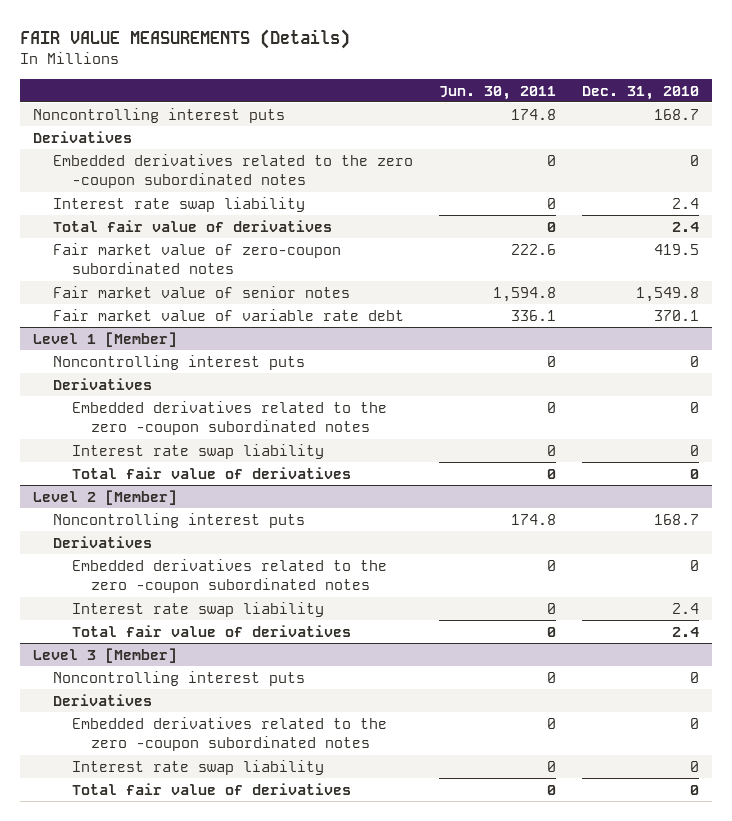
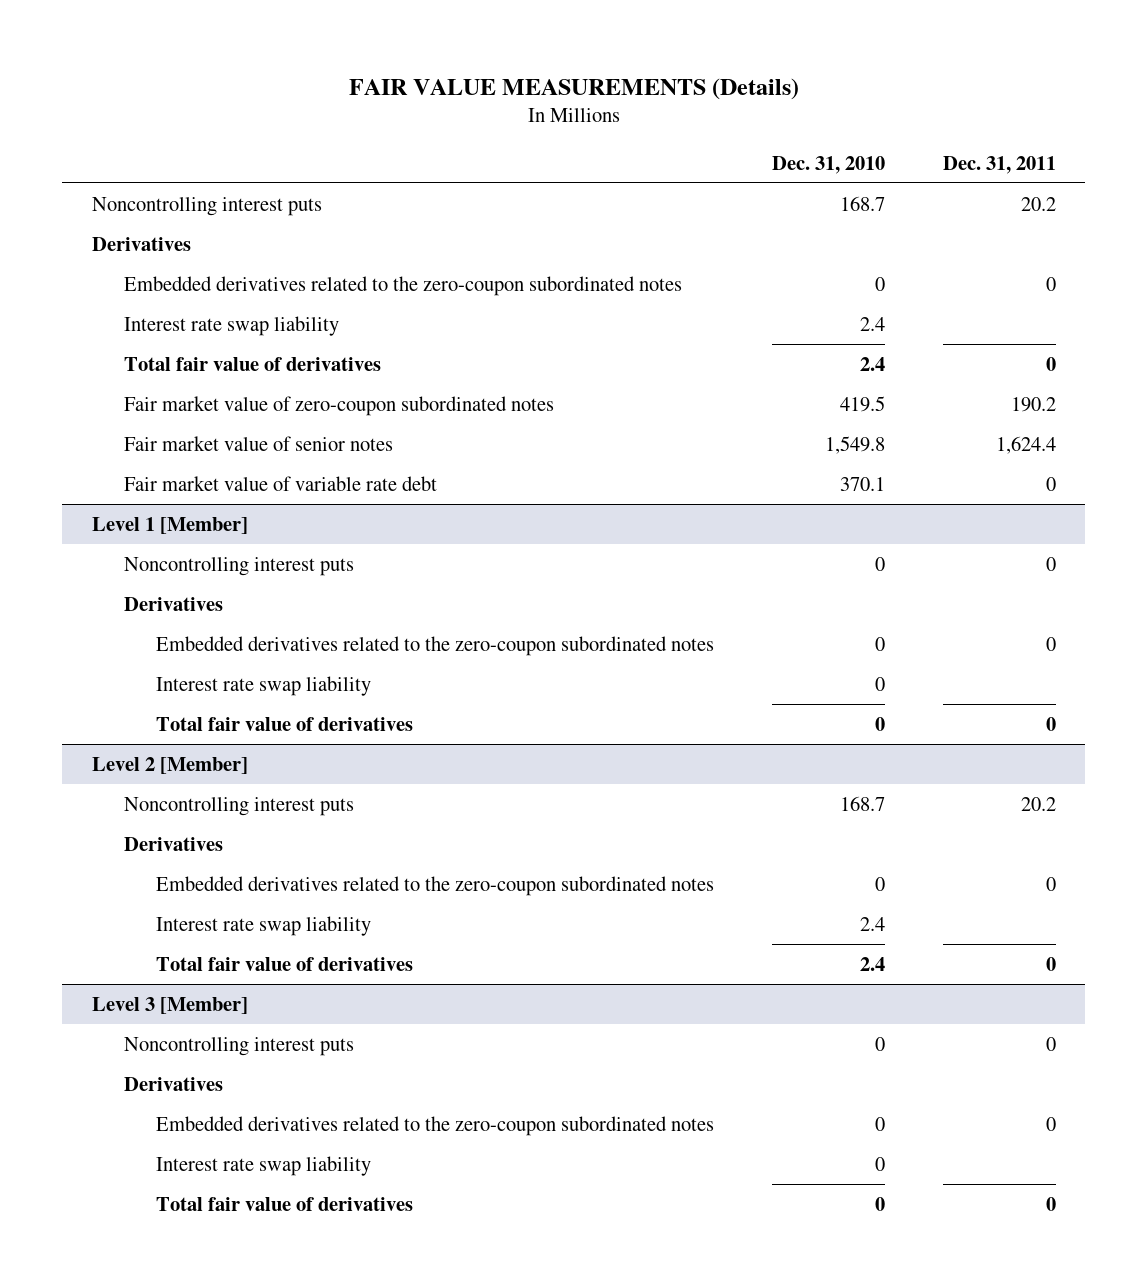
- | Jun. 30, 2011 | Dec. 31, 2010
+ | Dec. 31, 2010 | Dec. 31, 2011
- Embedded derivatives related to the zero -coupon subordinated notes | 0 | 0
+ Embedded derivatives related to the zero-coupon subordinated notes | 0 | 0
@ Level 1 [Member]
- Embedded derivatives related to the zero -coupon subordinated notes | 0 | 0
+ Embedded derivatives related to the zero-coupon subordinated notes | 0 | 0
@ Level 2 [Member]
- Embedded derivatives related to the zero -coupon subordinated notes | 0 | 0
+ Embedded derivatives related to the zero-coupon subordinated notes | 0 | 0
@ Level 3 [Member]
- Embedded derivatives related to the zero -coupon subordinated notes | 0 | 0
+ Embedded derivatives related to the zero-coupon subordinated notes | 0 | 0

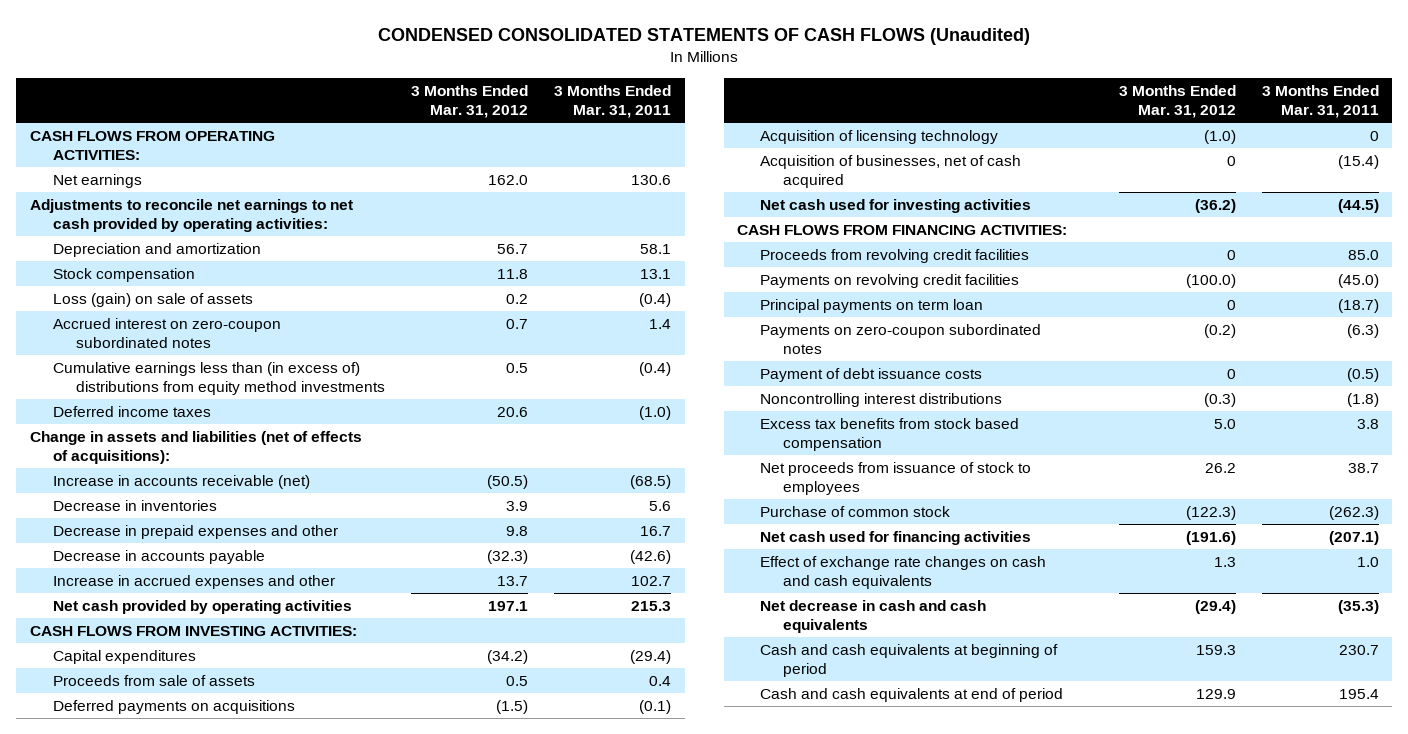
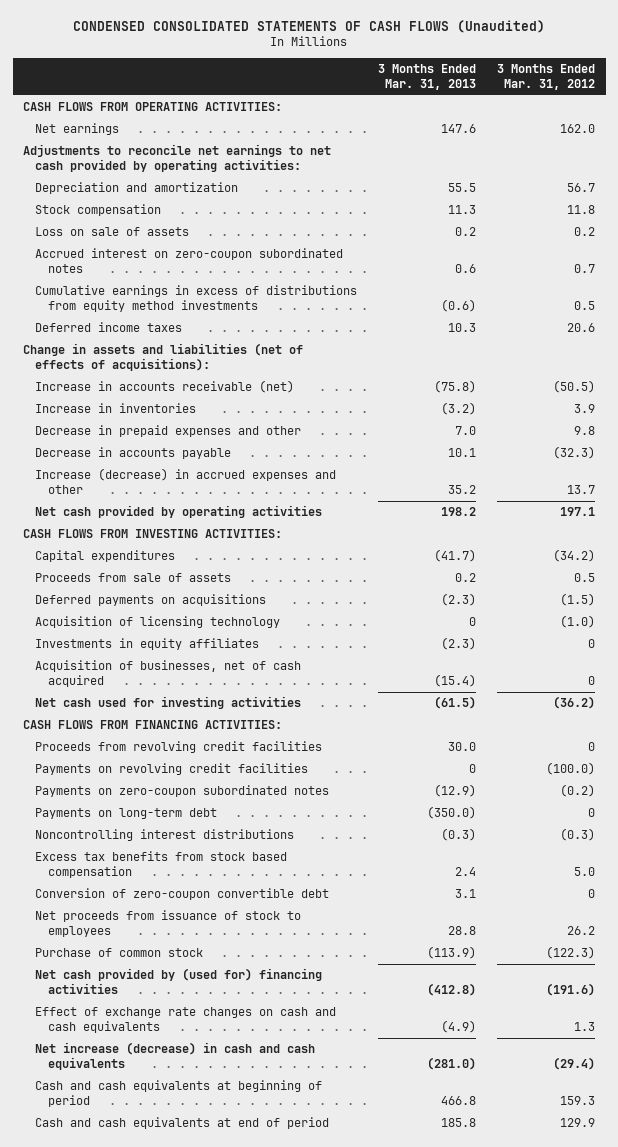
- | 3 Months Ended Mar. 31, 2012 | 3 Months Ended Mar. 31, 2011
+ | 3 Months Ended Mar. 31, 2013 | 3 Months Ended Mar. 31, 2012
- Loss (gain) on sale of assets | 0.2 | (0.4)
+ Loss on sale of assets | 0.2 | 0.2
- Cumulative earnings less than (in excess of) distributions from equity method investments | 0.5 | (0.4)
+ Cumulative earnings in excess of distributions from equity method investments | (0.6) | 0.5
- Decrease in inventories | 3.9 | 5.6
+ Increase in inventories | (3.2) | 3.9
- Increase in accrued expenses and other | 13.7 | 102.7
+ Increase (decrease) in accrued expenses and other | 35.2 | 13.7
+ Investments in equity affiliates | (2.3) | 0
- Principal payments on term loan | 0 | (18.7)
- Payment of debt issuance costs | 0 | (0.5)
+ Payments on long-term debt | (350.0) | 0
+ Conversion of zero-coupon convertible debt | 3.1 | 0
- Net cash used for financing activities | (191.6) | (207.1)
+ Net cash provided by (used for) financing activities | (412.8) | (191.6)
- Net decrease in cash and cash equivalents | (29.4) | (35.3)
+ Net increase (decrease) in cash and cash equivalents | (281.0) | (29.4)

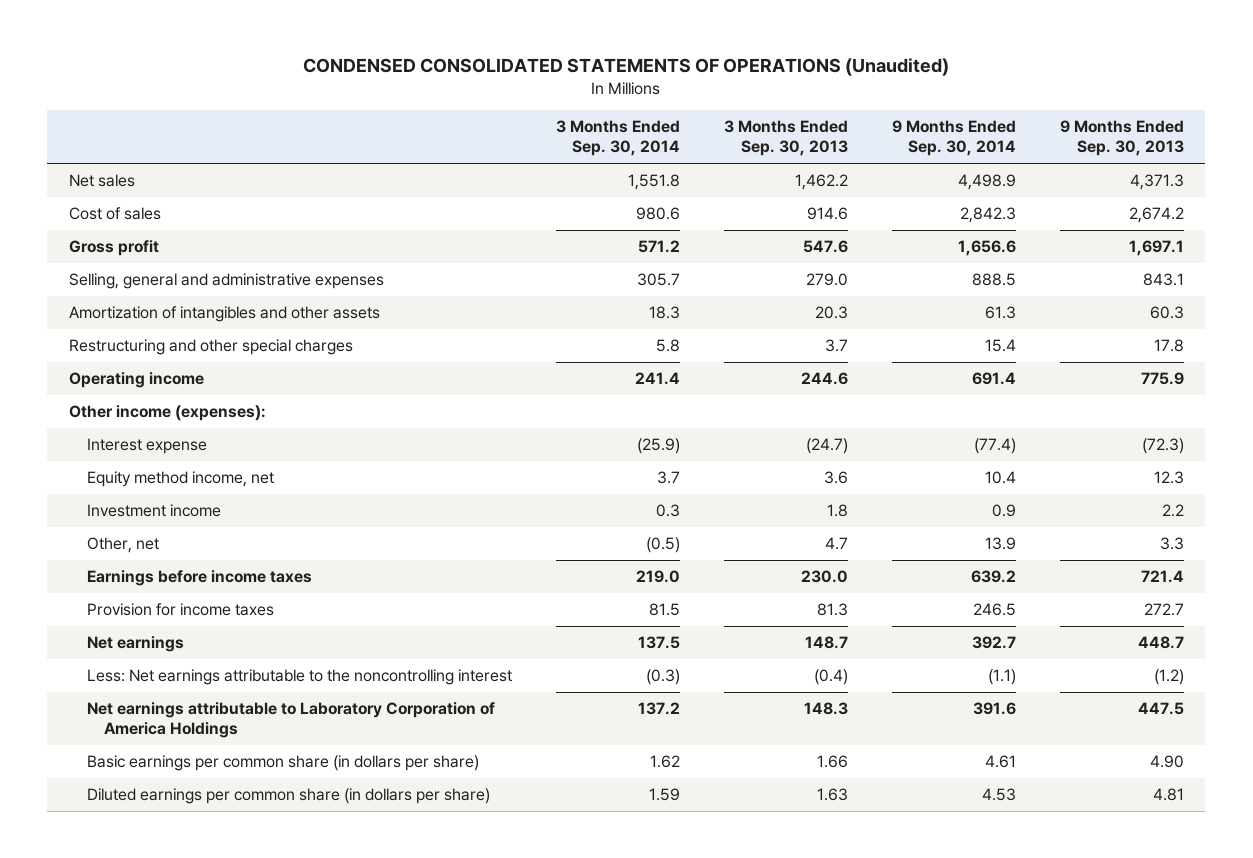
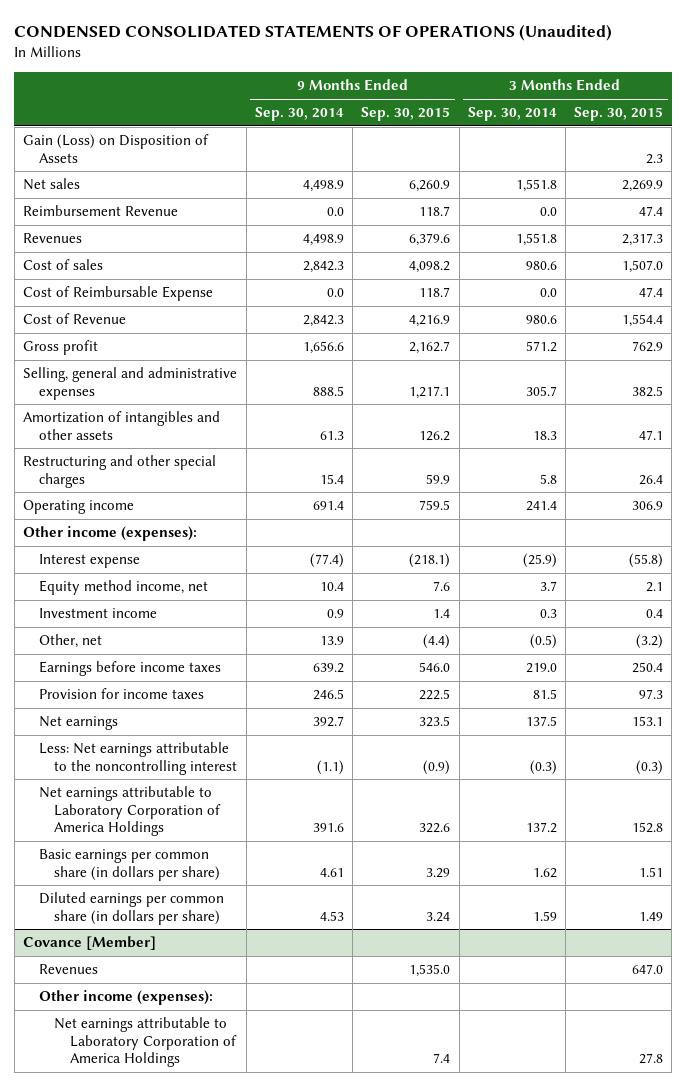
- | 3 Months Ended Sep. 30, 2014 | 3 Months Ended Sep. 30, 2013 | 9 Months Ended Sep. 30, 2014 | 9 Months Ended Sep. 30, 2013
+ | 9 Months Ended Sep. 30, 2014 | 9 Months Ended Sep. 30, 2015 | 3 Months Ended Sep. 30, 2014 | 3 Months Ended Sep. 30, 2015
+ Gain (Loss) on Disposition of Assets | | | | 2.3
+ Reimbursement Revenue | 0.0 | 118.7 | 0.0 | 47.4
+ Revenues | 4,498.9 | 6,379.6 | 1,551.8 | 2,317.3
+ Cost of Reimbursable Expense | 0.0 | 118.7 | 0.0 | 47.4
+ Cost of Revenue | 2,842.3 | 4,216.9 | 980.6 | 1,554.4
+ Covance [Member]
+ Revenues | | 1,535.0 | | 647.0
+ Other income (expenses):
+ Net earnings attributable to Laboratory Corporation of America Holdings | | 7.4 | | 27.8

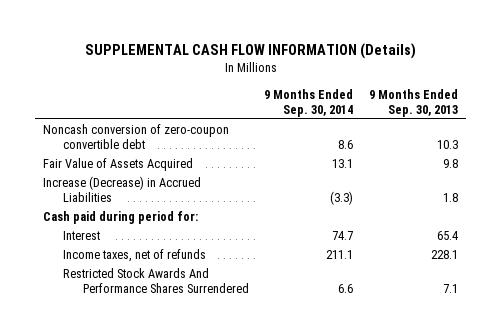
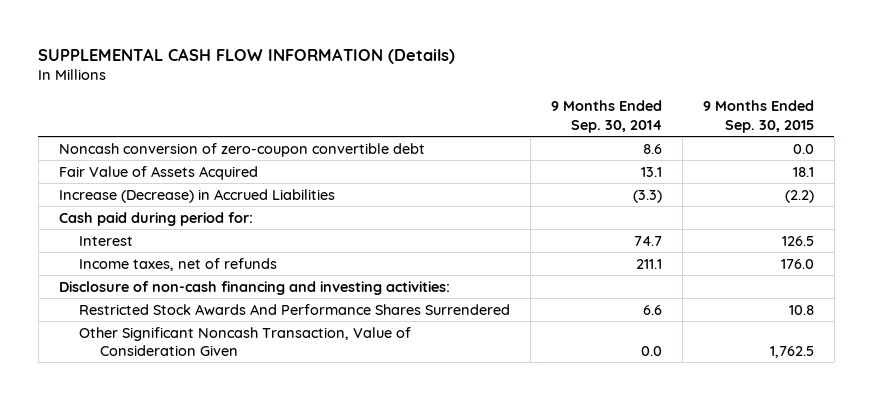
- | 9 Months Ended Sep. 30, 2014 | 9 Months Ended Sep. 30, 2013
+ | 9 Months Ended Sep. 30, 2014 | 9 Months Ended Sep. 30, 2015
+ Disclosure of non-cash financing and investing activities:
+ Other Significant Noncash Transaction, Value of Consideration Given | 0.0 | 1,762.5

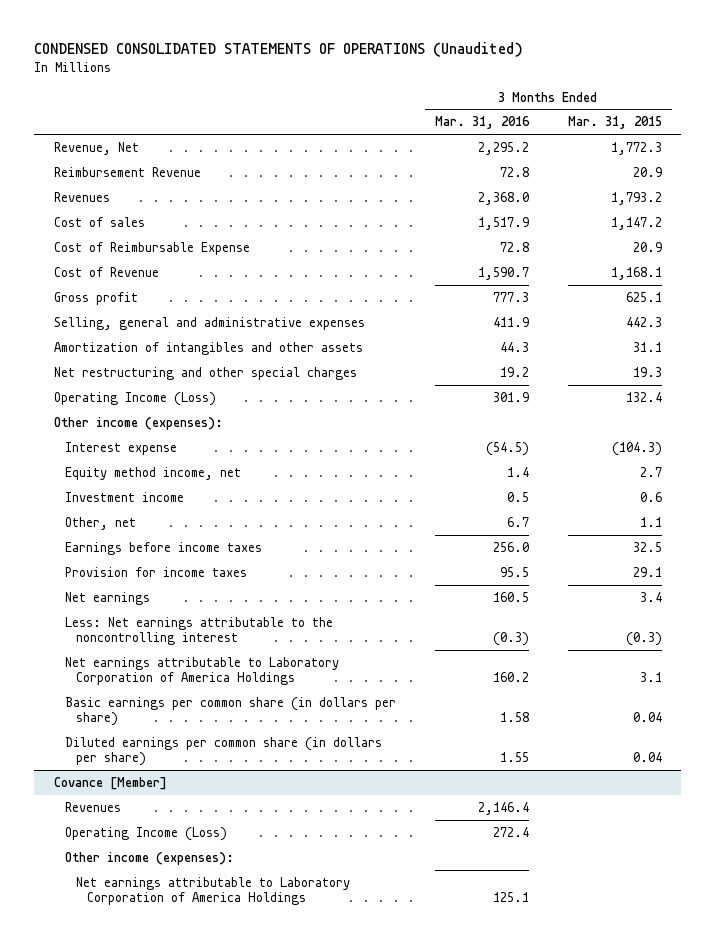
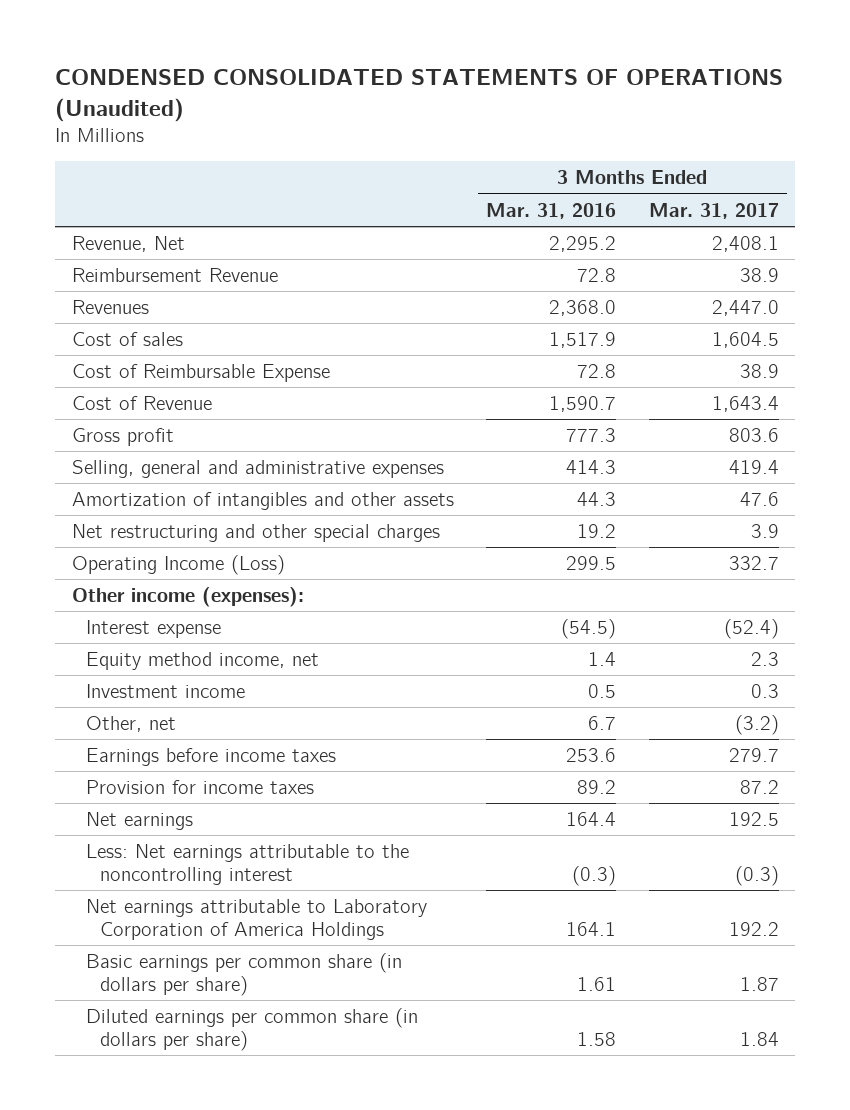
- | 3 Months Ended Mar. 31, 2016 | 3 Months Ended Mar. 31, 2015
+ | 3 Months Ended Mar. 31, 2016 | 3 Months Ended Mar. 31, 2017
- Selling, general and administrative expenses | 411.9 | 442.3
+ Selling, general and administrative expenses | 414.3 | 419.4
- Operating Income (Loss) | 301.9 | 132.4
+ Operating Income (Loss) | 299.5 | 332.7
- Earnings before income taxes | 256.0 | 32.5
- Provision for income taxes | 95.5 | 29.1
- Net earnings | 160.5 | 3.4
+ Earnings before income taxes | 253.6 | 279.7
+ Provision for income taxes | 89.2 | 87.2
+ Net earnings | 164.4 | 192.5
- Net earnings attributable to Laboratory Corporation of America Holdings | 160.2 | 3.1
- Basic earnings per common share (in dollars per share) | 1.58 | 0.04
- Diluted earnings per common share (in dollars per share) | 1.55 | 0.04
- Covance [Member]
- Revenues | 2,146.4 |
- Operating Income (Loss) | 272.4 |
- Other income (expenses):
- Net earnings attributable to Laboratory Corporation of America Holdings | 125.1 |
+ Net earnings attributable to Laboratory Corporation of America Holdings | 164.1 | 192.2
+ Basic earnings per common share (in dollars per share) | 1.61 | 1.87
+ Diluted earnings per common share (in dollars per share) | 1.58 | 1.84

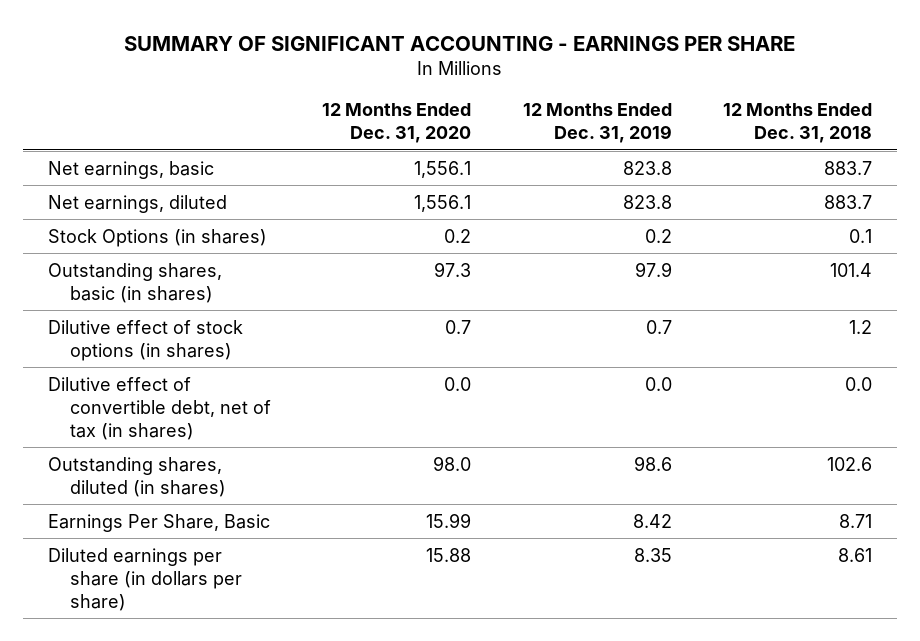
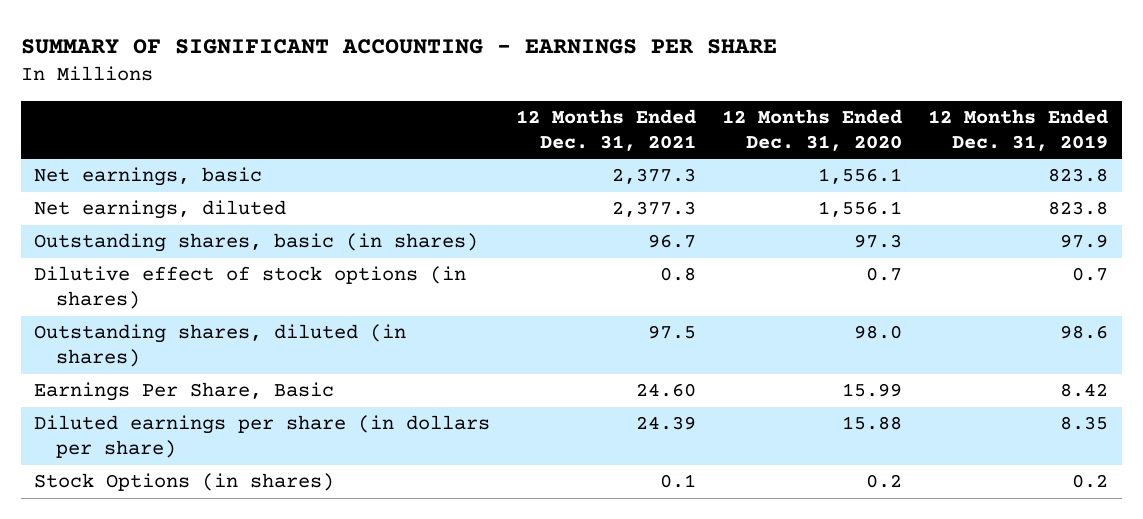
- | 12 Months Ended Dec. 31, 2020 | 12 Months Ended Dec. 31, 2019 | 12 Months Ended Dec. 31, 2018
+ | 12 Months Ended Dec. 31, 2021 | 12 Months Ended Dec. 31, 2020 | 12 Months Ended Dec. 31, 2019
- Dilutive effect of convertible debt, net of tax (in shares) | 0.0 | 0.0 | 0.0
moved down: Stock Options (in shares) | 0.1 | 0.2 | 0.2

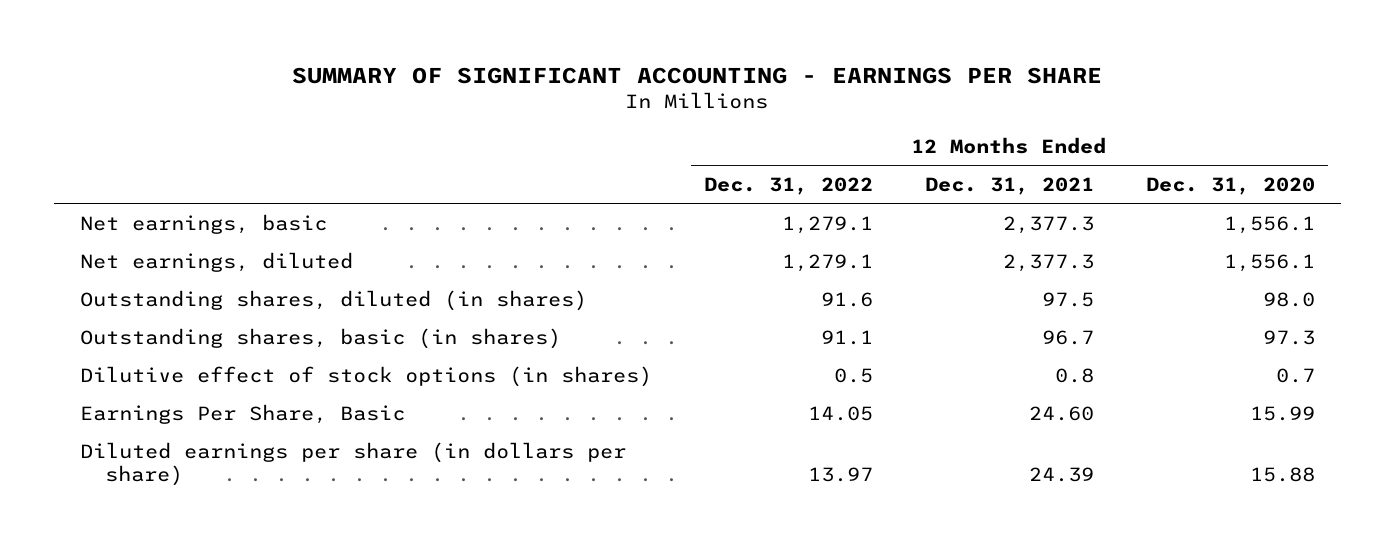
- | 12 Months Ended Dec. 31, 2021 | 12 Months Ended Dec. 31, 2020 | 12 Months Ended Dec. 31, 2019
+ | 12 Months Ended Dec. 31, 2022 | 12 Months Ended Dec. 31, 2021 | 12 Months Ended Dec. 31, 2020
moved up: Outstanding shares, diluted (in shares) | 91.6 | 97.5 | 98.0
- Stock Options (in shares) | 0.1 | 0.2 | 0.2

